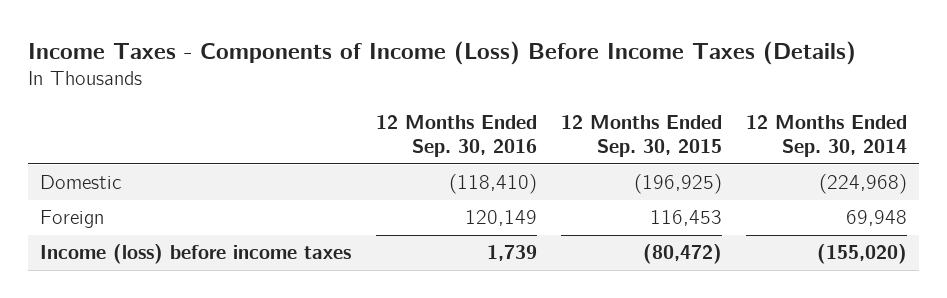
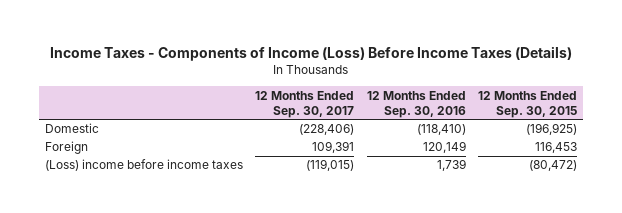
- | 12 Months Ended Sep. 30, 2016 | 12 Months Ended Sep. 30, 2015 | 12 Months Ended Sep. 30, 2014
+ | 12 Months Ended Sep. 30, 2017 | 12 Months Ended Sep. 30, 2016 | 12 Months Ended Sep. 30, 2015
- Income (loss) before income taxes | 1,739 | (80,472) | (155,020)
+ (Loss) income before income taxes | (119,015) | 1,739 | (80,472)

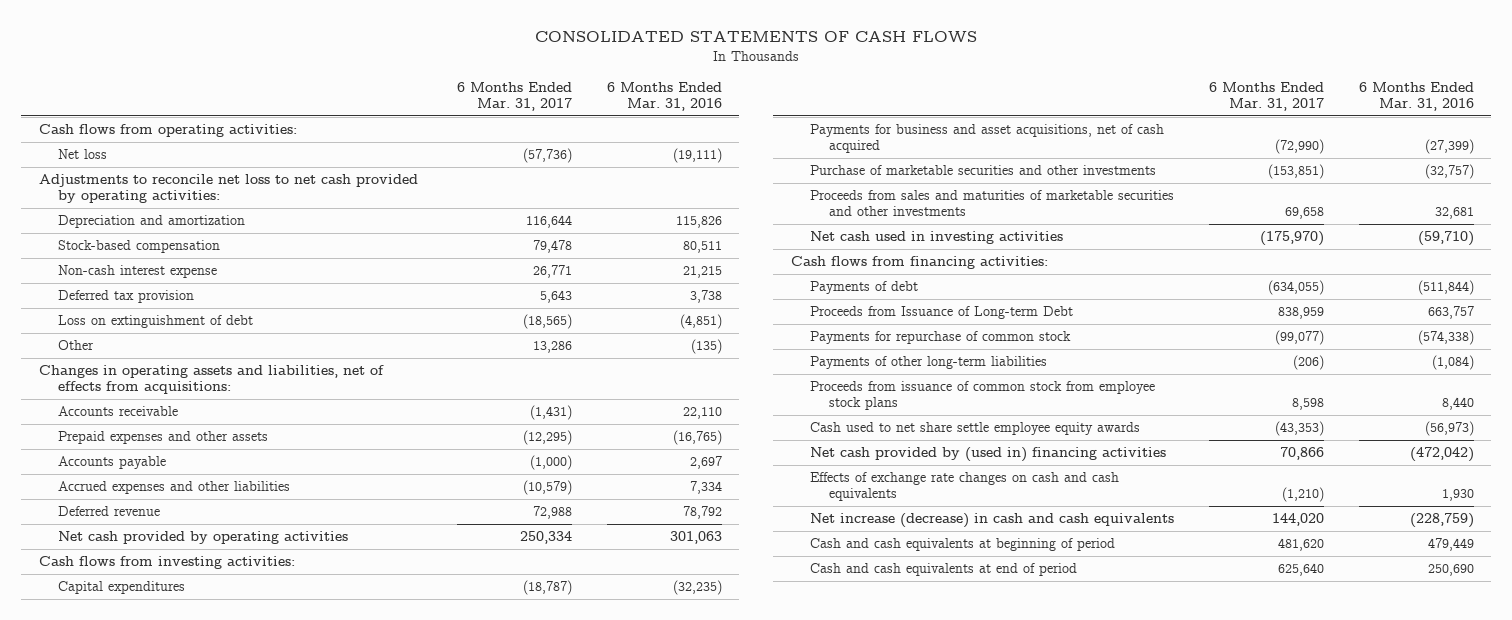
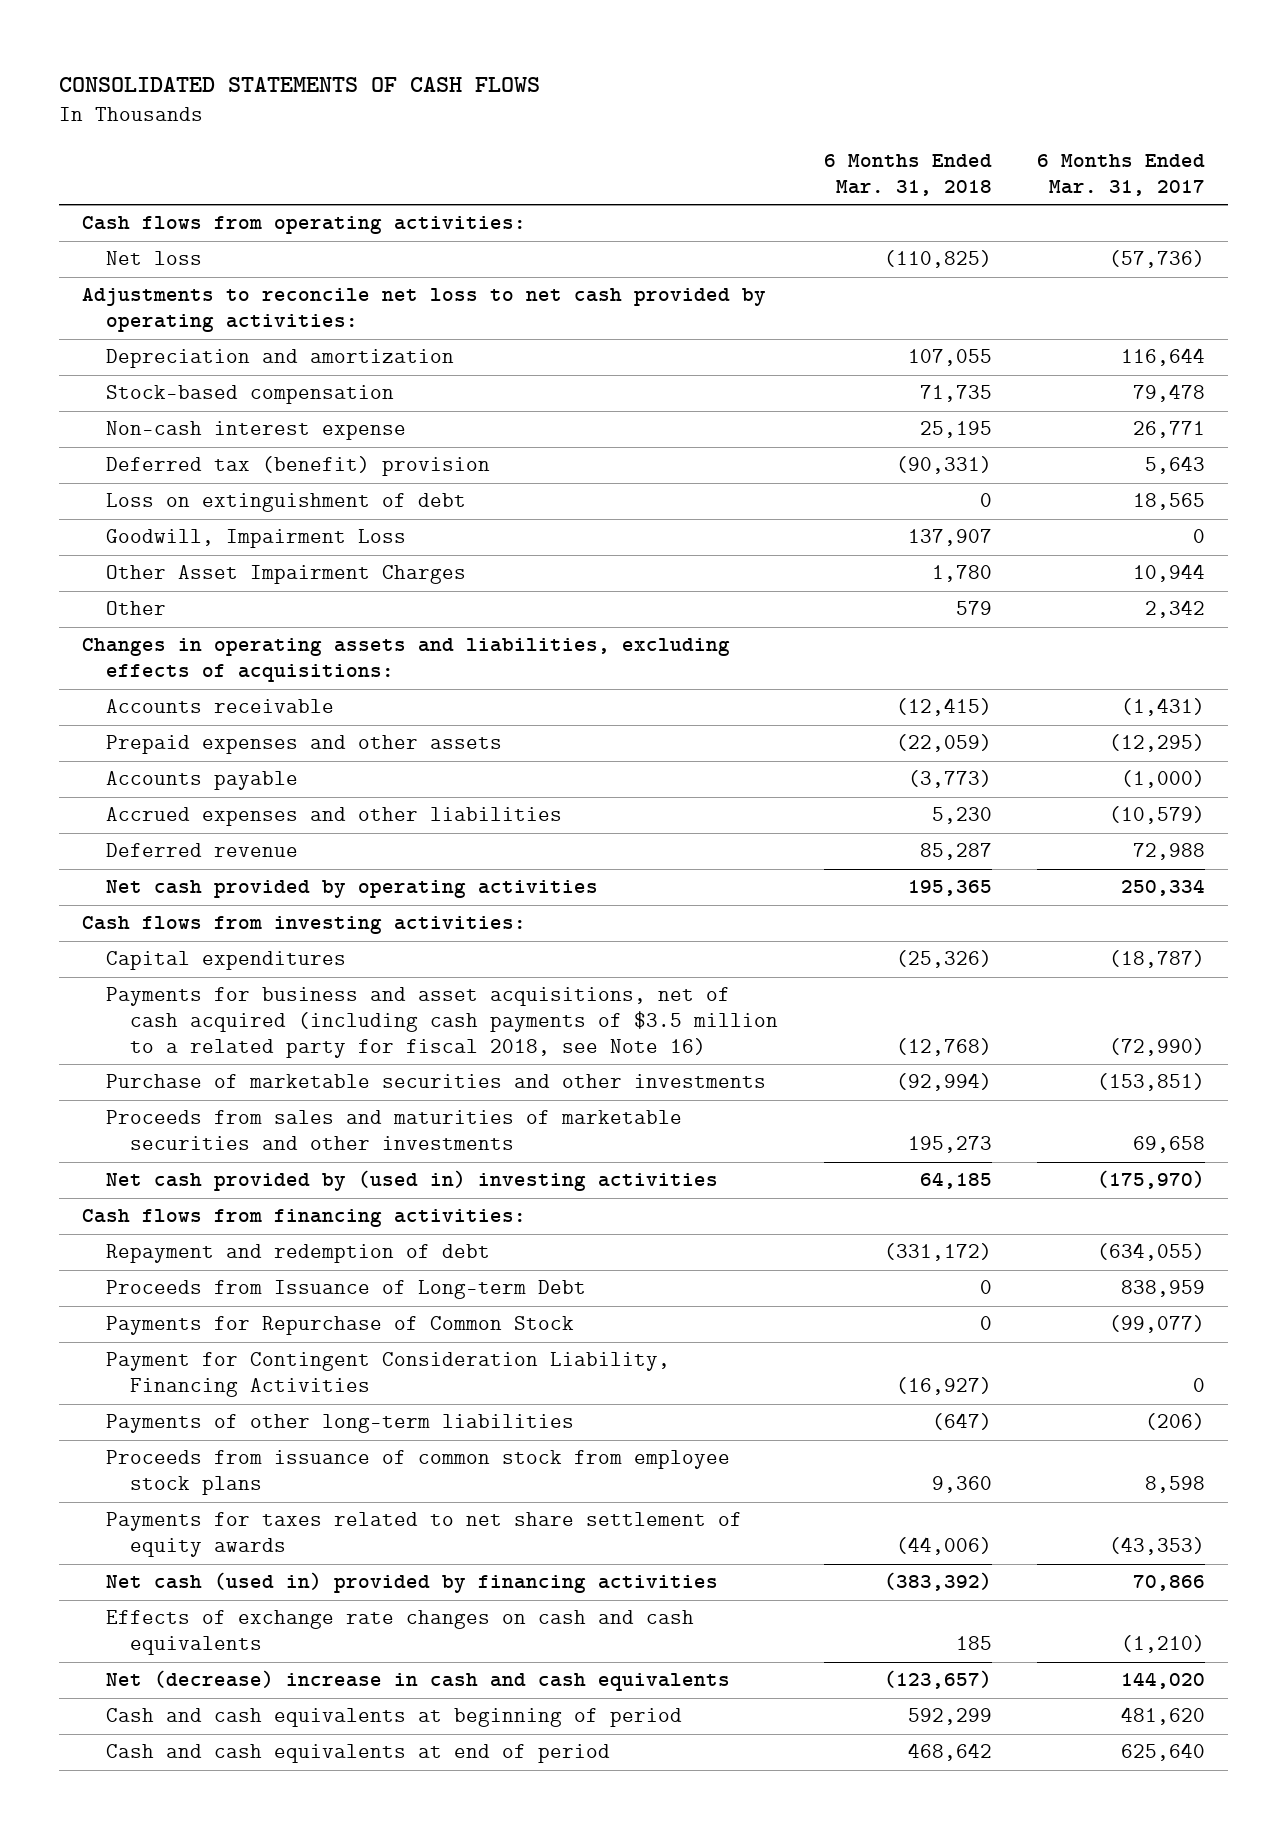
- | 6 Months Ended Mar. 31, 2017 | 6 Months Ended Mar. 31, 2016
+ | 6 Months Ended Mar. 31, 2018 | 6 Months Ended Mar. 31, 2017
- Deferred tax provision | 5,643 | 3,738
- Loss on extinguishment of debt | (18,565) | (4,851)
- Other | 13,286 | (135)
- Changes in operating assets and liabilities, net of effects from acquisitions:
+ Deferred tax (benefit) provision | (90,331) | 5,643
+ Loss on extinguishment of debt | 0 | 18,565
+ Goodwill, Impairment Loss | 137,907 | 0
+ Other Asset Impairment Charges | 1,780 | 10,944
+ Other | 579 | 2,342
+ Changes in operating assets and liabilities, excluding effects of acquisitions:
- Payments for business and asset acquisitions, net of cash acquired | (72,990) | (27,399)
+ Payments for business and asset acquisitions, net of cash acquired (including cash payments of $3.5 million to a related party for fiscal 2018, see Note 16) | (12,768) | (72,990)
- Net cash used in investing activities | (175,970) | (59,710)
+ Net cash provided by (used in) investing activities | 64,185 | (175,970)
- Payments of debt | (634,055) | (511,844)
+ Repayment and redemption of debt | (331,172) | (634,055)
- Payments for repurchase of common stock | (99,077) | (574,338)
+ Payments for Repurchase of Common Stock | 0 | (99,077)
+ Payment for Contingent Consideration Liability, Financing Activities | (16,927) | 0
- Cash used to net share settle employee equity awards | (43,353) | (56,973)
- Net cash provided by (used in) financing activities | 70,866 | (472,042)
+ Payments for taxes related to net share settlement of equity awards | (44,006) | (43,353)
+ Net cash (used in) provided by financing activities | (383,392) | 70,866
- Net increase (decrease) in cash and cash equivalents | 144,020 | (228,759)
+ Net (decrease) increase in cash and cash equivalents | (123,657) | 144,020

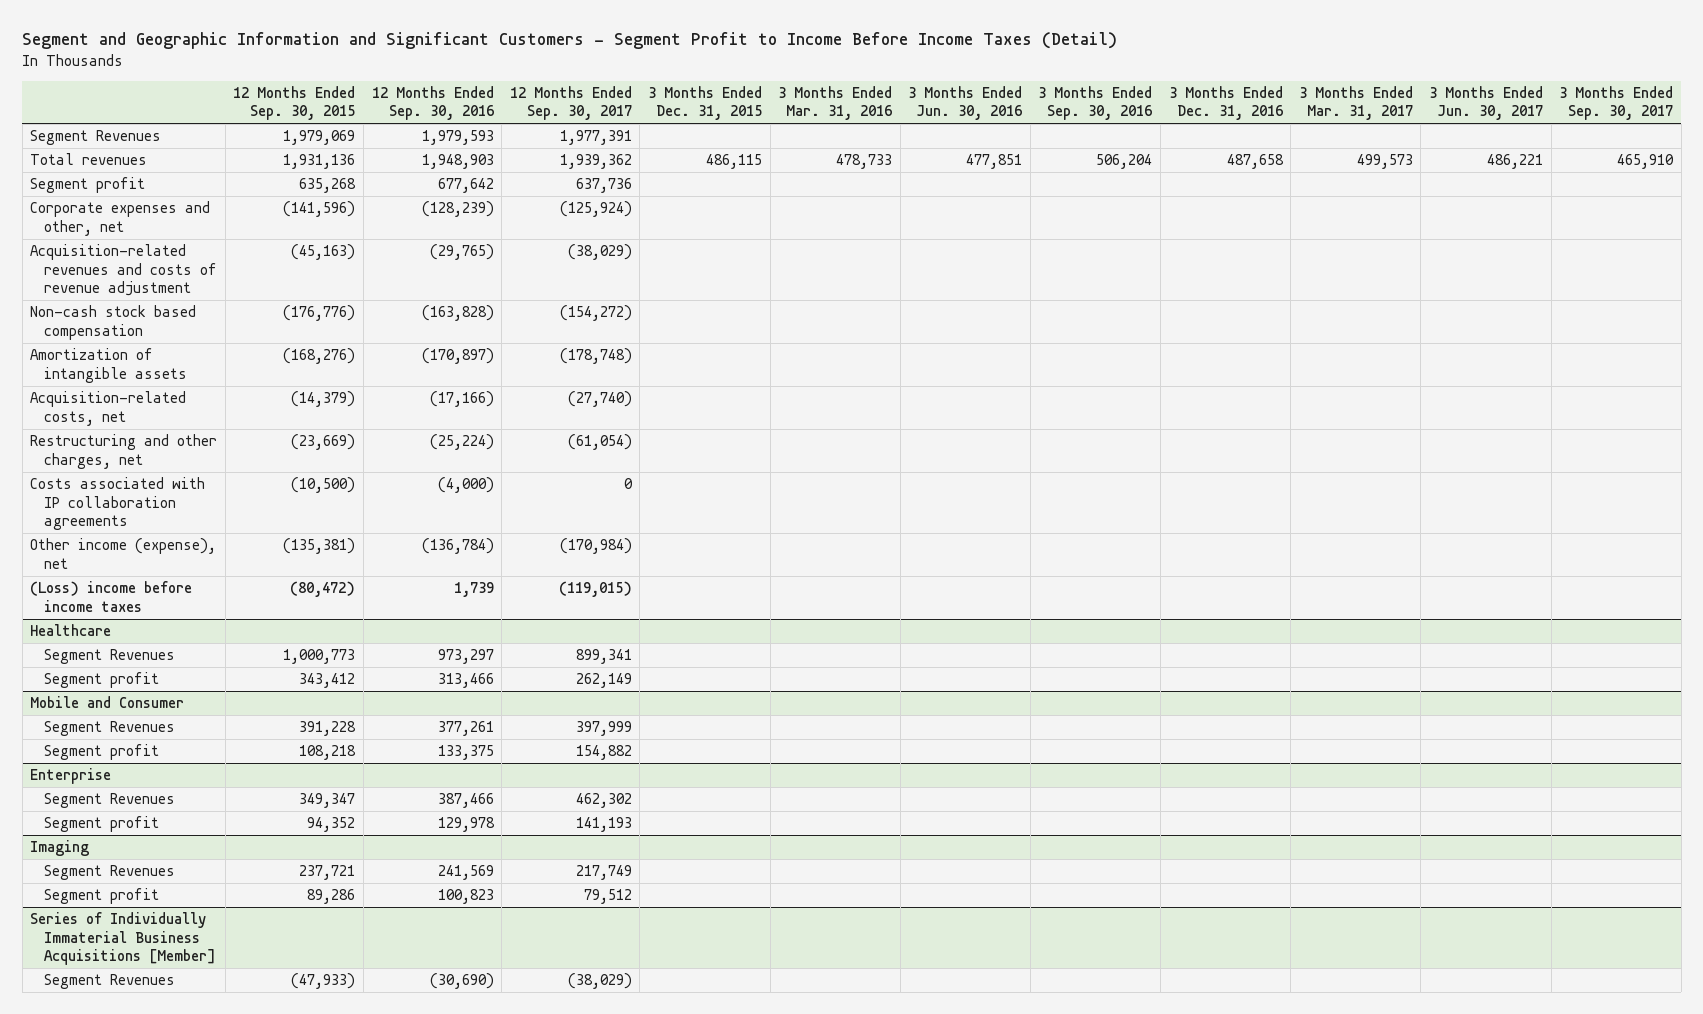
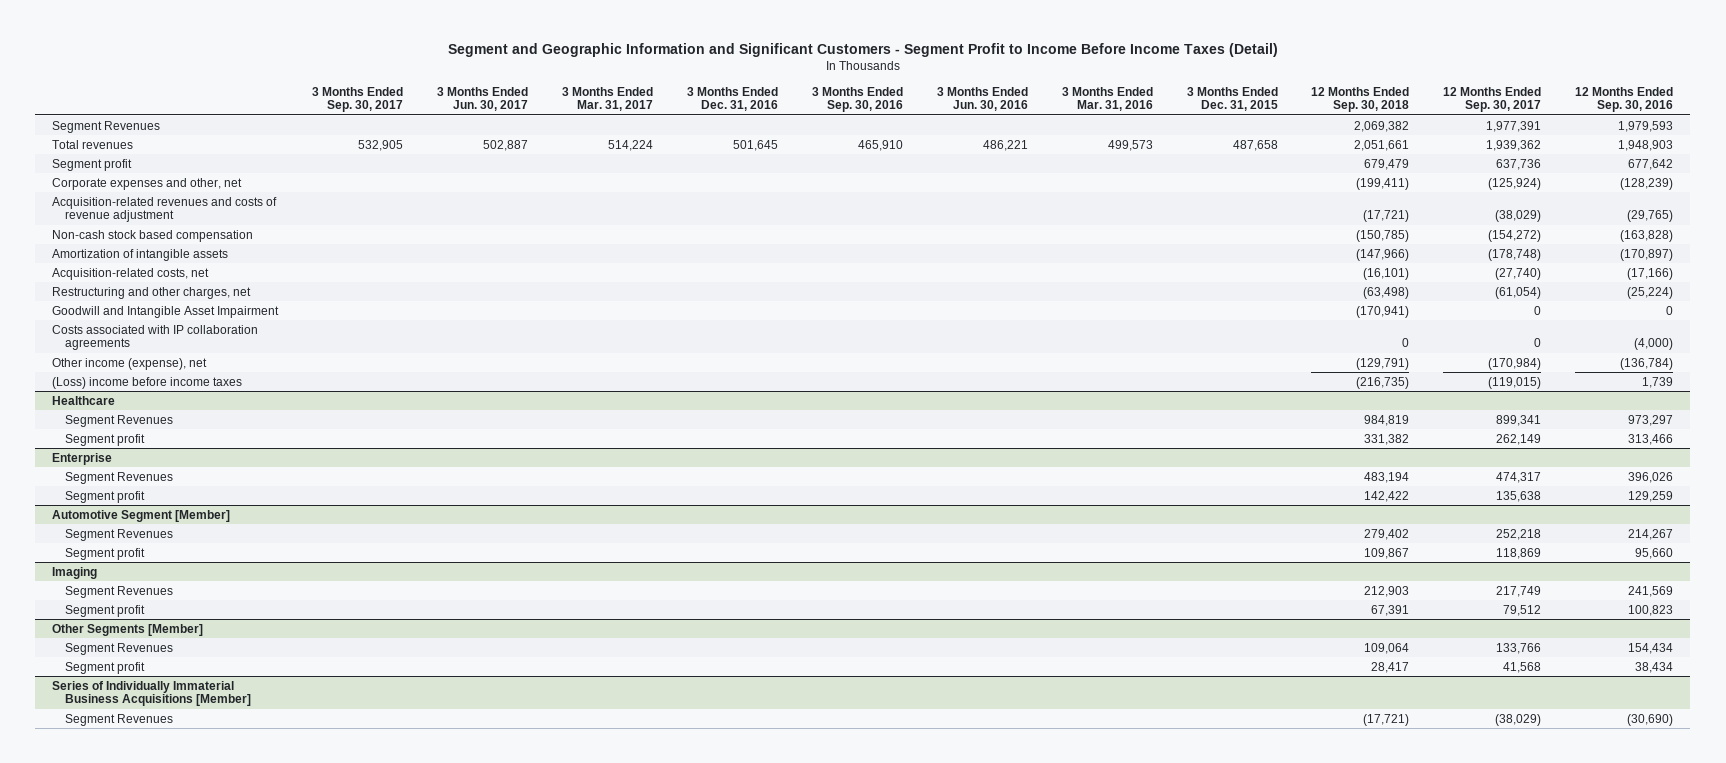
- | 12 Months Ended Sep. 30, 2015 | 12 Months Ended Sep. 30, 2016 | 12 Months Ended Sep. 30, 2017 | 3 Months Ended Dec. 31, 2015 | 3 Months Ended Mar. 31, 2016 | 3 Months Ended Jun. 30, 2016 | 3 Months Ended Sep. 30, 2016 | 3 Months Ended Dec. 31, 2016 | 3 Months Ended Mar. 31, 2017 | 3 Months Ended Jun. 30, 2017 | 3 Months Ended Sep. 30, 2017
+ | 3 Months Ended Sep. 30, 2017 | 3 Months Ended Jun. 30, 2017 | 3 Months Ended Mar. 31, 2017 | 3 Months Ended Dec. 31, 2016 | 3 Months Ended Sep. 30, 2016 | 3 Months Ended Jun. 30, 2016 | 3 Months Ended Mar. 31, 2016 | 3 Months Ended Dec. 31, 2015 | 12 Months Ended Sep. 30, 2018 | 12 Months Ended Sep. 30, 2017 | 12 Months Ended Sep. 30, 2016
- Total revenues | 1,931,136 | 1,948,903 | 1,939,362 | 486,115 | 478,733 | 477,851 | 506,204 | 487,658 | 499,573 | 486,221 | 465,910
+ Total revenues | 532,905 | 502,887 | 514,224 | 501,645 | 465,910 | 486,221 | 499,573 | 487,658 | 2,051,661 | 1,939,362 | 1,948,903
+ Goodwill and Intangible Asset Impairment | | | | | | | | | (170,941) | 0 | 0
- Mobile and Consumer
- Segment Revenues | 391,228 | 377,261 | 397,999 | | | | | | | |
- Segment profit | 108,218 | 133,375 | 154,882 | | | | | | | |
@ Enterprise
- Segment Revenues | 349,347 | 387,466 | 462,302 | | | | | | | |
- Segment profit | 94,352 | 129,978 | 141,193 | | | | | | | |
+ Segment Revenues | | | | | | | | | 483,194 | 474,317 | 396,026
+ Segment profit | | | | | | | | | 142,422 | 135,638 | 129,259
+ Automotive Segment [Member]
+ Segment Revenues | | | | | | | | | 279,402 | 252,218 | 214,267
+ Segment profit | | | | | | | | | 109,867 | 118,869 | 95,660
+ Other Segments [Member]
+ Segment Revenues | | | | | | | | | 109,064 | 133,766 | 154,434
+ Segment profit | | | | | | | | | 28,417 | 41,568 | 38,434

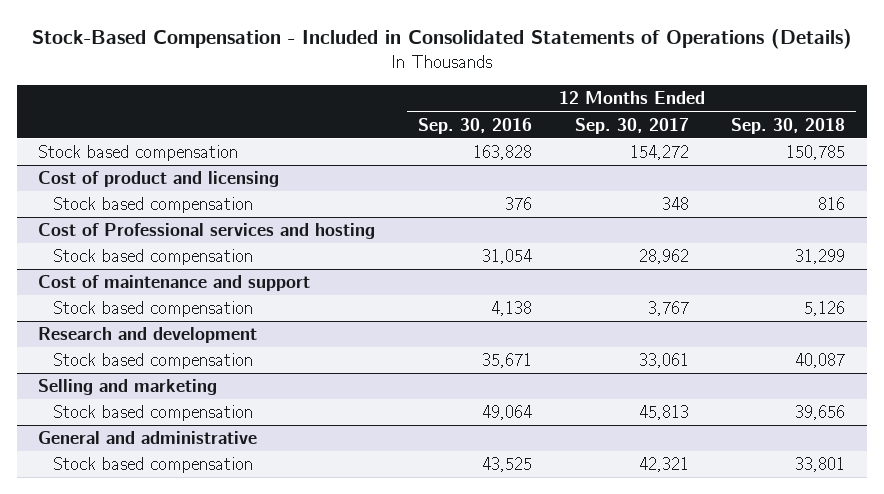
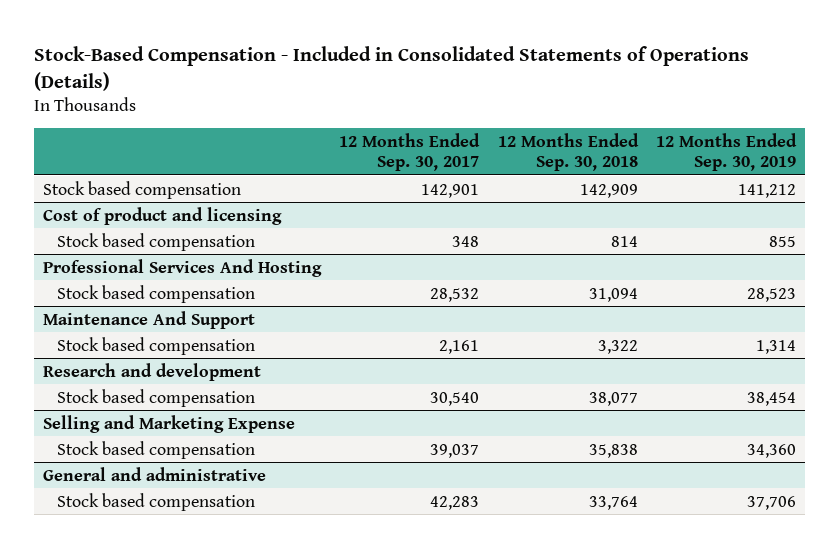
- | 12 Months Ended Sep. 30, 2016 | 12 Months Ended Sep. 30, 2017 | 12 Months Ended Sep. 30, 2018
+ | 12 Months Ended Sep. 30, 2017 | 12 Months Ended Sep. 30, 2018 | 12 Months Ended Sep. 30, 2019
- Stock based compensation | 163,828 | 154,272 | 150,785
+ Stock based compensation | 142,901 | 142,909 | 141,212
@ Cost of product and licensing
- Stock based compensation | 376 | 348 | 816
- Cost of Professional services and hosting
- Stock based compensation | 31,054 | 28,962 | 31,299
- Cost of maintenance and support
- Stock based compensation | 4,138 | 3,767 | 5,126
@ Cost of product and licensing
+ Stock based compensation | 348 | 814 | 855
+ Professional Services And Hosting
+ Stock based compensation | 28,532 | 31,094 | 28,523
+ Maintenance And Support
+ Stock based compensation | 2,161 | 3,322 | 1,314
@ Research and development
- Stock based compensation | 35,671 | 33,061 | 40,087
- Selling and marketing
- Stock based compensation | 49,064 | 45,813 | 39,656
@ Research and development
+ Stock based compensation | 30,540 | 38,077 | 38,454
+ Selling and Marketing Expense
+ Stock based compensation | 39,037 | 35,838 | 34,360
@ General and administrative
- Stock based compensation | 43,525 | 42,321 | 33,801
+ Stock based compensation | 42,283 | 33,764 | 37,706

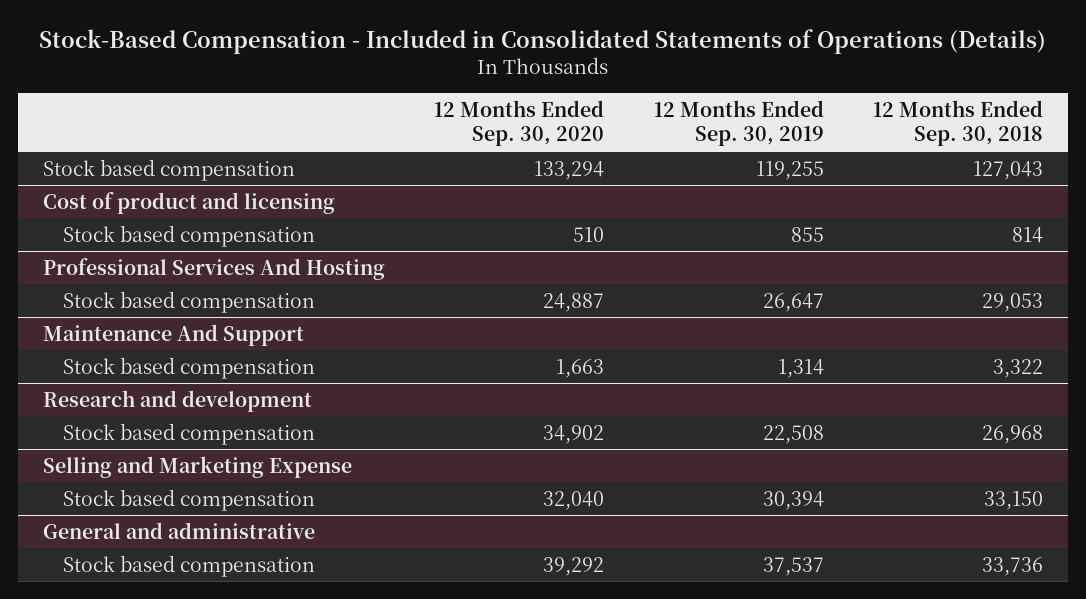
- | 12 Months Ended Sep. 30, 2017 | 12 Months Ended Sep. 30, 2018 | 12 Months Ended Sep. 30, 2019
+ | 12 Months Ended Sep. 30, 2020 | 12 Months Ended Sep. 30, 2019 | 12 Months Ended Sep. 30, 2018
- Stock based compensation | 142,901 | 142,909 | 141,212
+ Stock based compensation | 133,294 | 119,255 | 127,043
@ Professional Services And Hosting
- Stock based compensation | 28,532 | 31,094 | 28,523
+ Stock based compensation | 24,887 | 26,647 | 29,053
@ Research and development
- Stock based compensation | 30,540 | 38,077 | 38,454
+ Stock based compensation | 34,902 | 22,508 | 26,968
@ Selling and Marketing Expense
- Stock based compensation | 39,037 | 35,838 | 34,360
+ Stock based compensation | 32,040 | 30,394 | 33,150
@ General and administrative
- Stock based compensation | 42,283 | 33,764 | 37,706
+ Stock based compensation | 39,292 | 37,537 | 33,736

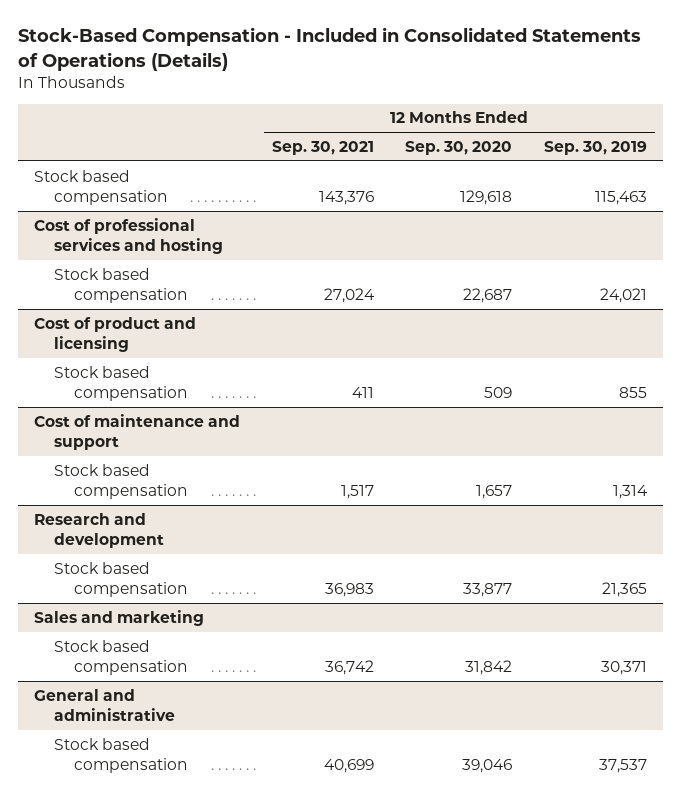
- | 12 Months Ended Sep. 30, 2020 | 12 Months Ended Sep. 30, 2019 | 12 Months Ended Sep. 30, 2018
+ | 12 Months Ended Sep. 30, 2021 | 12 Months Ended Sep. 30, 2020 | 12 Months Ended Sep. 30, 2019
- Stock based compensation | 133,294 | 119,255 | 127,043
+ Stock based compensation | 143,376 | 129,618 | 115,463
+ Cost of professional services and hosting
+ Stock based compensation | 27,024 | 22,687 | 24,021
@ Cost of product and licensing
- Stock based compensation | 510 | 855 | 814
- Professional Services And Hosting
- Stock based compensation | 24,887 | 26,647 | 29,053
- Maintenance And Support
- Stock based compensation | 1,663 | 1,314 | 3,322
@ Cost of product and licensing
+ Stock based compensation | 411 | 509 | 855
+ Cost of maintenance and support
+ Stock based compensation | 1,517 | 1,657 | 1,314
@ Research and development
- Stock based compensation | 34,902 | 22,508 | 26,968
- Selling and Marketing Expense
- Stock based compensation | 32,040 | 30,394 | 33,150
@ Research and development
+ Stock based compensation | 36,983 | 33,877 | 21,365
+ Sales and marketing
+ Stock based compensation | 36,742 | 31,842 | 30,371
@ General and administrative
- Stock based compensation | 39,292 | 37,537 | 33,736
+ Stock based compensation | 40,699 | 39,046 | 37,537

